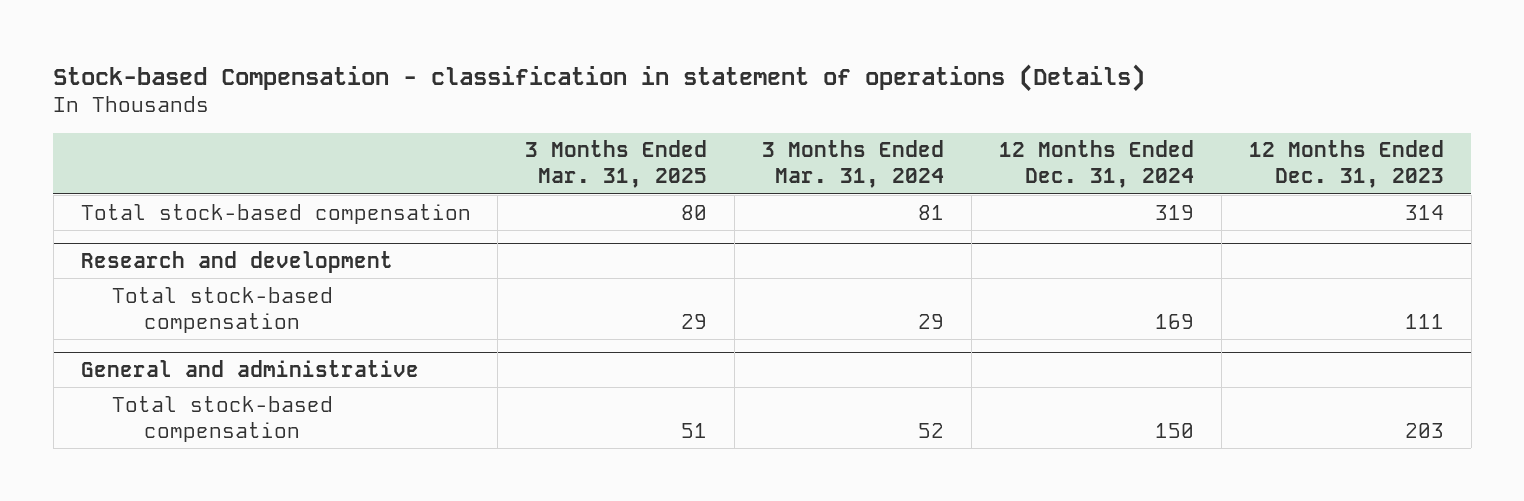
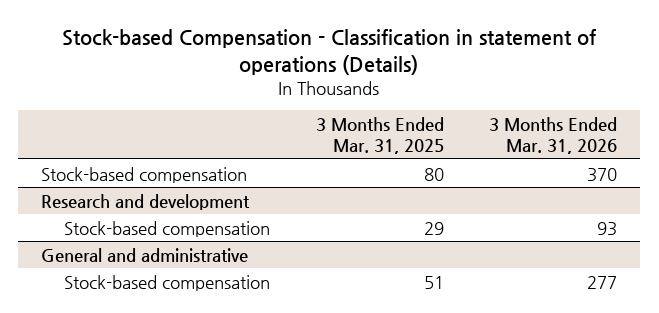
- Stock-based Compensation - classification in statement of operations (Details)
+ Stock-based Compensation - Classification in statement of operations (Details)
- | 3 Months Ended Mar. 31, 2025 | 3 Months Ended Mar. 31, 2024 | 12 Months Ended Dec. 31, 2024 | 12 Months Ended Dec. 31, 2023
+ | 3 Months Ended Mar. 31, 2025 | 3 Months Ended Mar. 31, 2026
- Total stock-based compensation | 80 | 81 | 319 | 314
+ Stock-based compensation | 80 | 370
@ Research and development
- Total stock-based compensation | 29 | 29 | 169 | 111
+ Stock-based compensation | 29 | 93
@ General and administrative
- Total stock-based compensation | 51 | 52 | 150 | 203
+ Stock-based compensation | 51 | 277

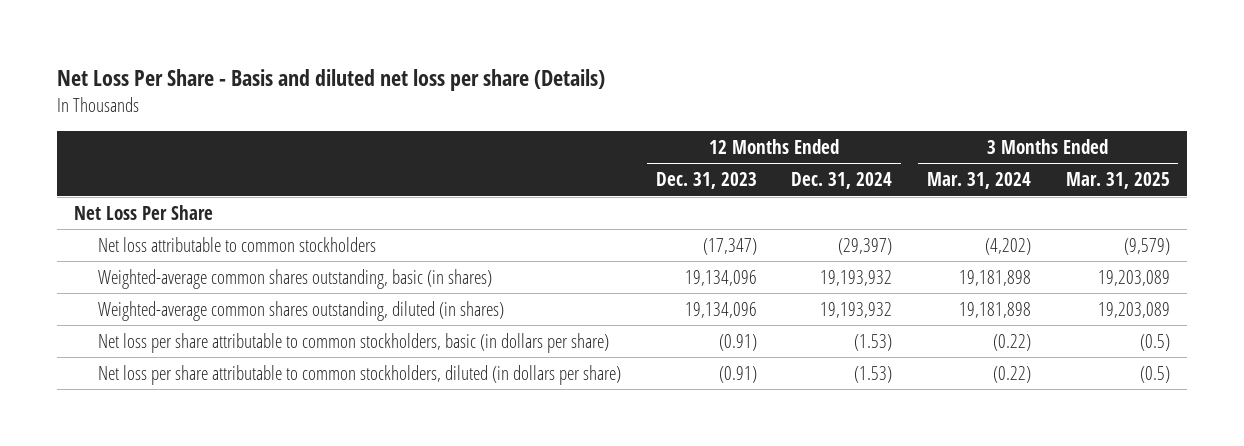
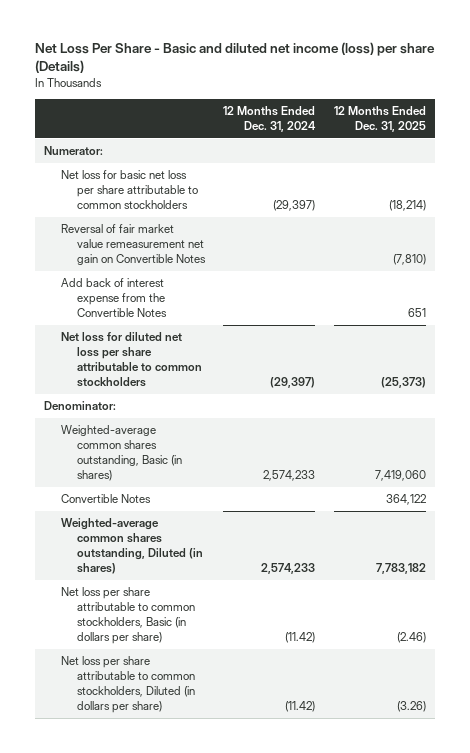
- Net Loss Per Share - Basis and diluted net loss per share (Details)
+ Net Loss Per Share - Basic and diluted net income (loss) per share (Details)
- | 12 Months Ended Dec. 31, 2023 | 12 Months Ended Dec. 31, 2024 | 3 Months Ended Mar. 31, 2024 | 3 Months Ended Mar. 31, 2025
+ | 12 Months Ended Dec. 31, 2024 | 12 Months Ended Dec. 31, 2025
- Net Loss Per Share
- Net loss attributable to common stockholders | (17,347) | (29,397) | (4,202) | (9,579)
- Weighted-average common shares outstanding, basic (in shares) | 19,134,096 | 19,193,932 | 19,181,898 | 19,203,089
- Weighted-average common shares outstanding, diluted (in shares) | 19,134,096 | 19,193,932 | 19,181,898 | 19,203,089
- Net loss per share attributable to common stockholders, basic (in dollars per share) | (0.91) | (1.53) | (0.22) | (0.5)
- Net loss per share attributable to common stockholders, diluted (in dollars per share) | (0.91) | (1.53) | (0.22) | (0.5)
+ Numerator:
+ Net loss for basic net loss per share attributable to common stockholders | (29,397) | (18,214)
+ Reversal of fair market value remeasurement net gain on Convertible Notes | | (7,810)
+ Add back of interest expense from the Convertible Notes | | 651
+ Net loss for diluted net loss per share attributable to common stockholders | (29,397) | (25,373)
+ Denominator:
+ Weighted-average common shares outstanding, Basic (in shares) | 2,574,233 | 7,419,060
+ Convertible Notes | | 364,122
+ Weighted-average common shares outstanding, Diluted (in shares) | 2,574,233 | 7,783,182
+ Net loss per share attributable to common stockholders, Basic (in dollars per share) | (11.42) | (2.46)
+ Net loss per share attributable to common stockholders, Diluted (in dollars per share) | (11.42) | (3.26)

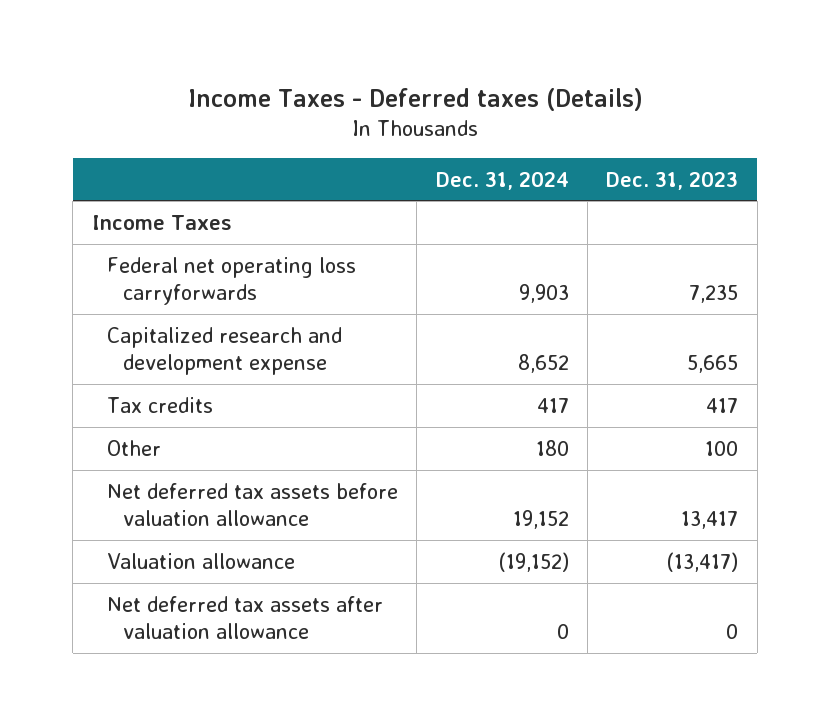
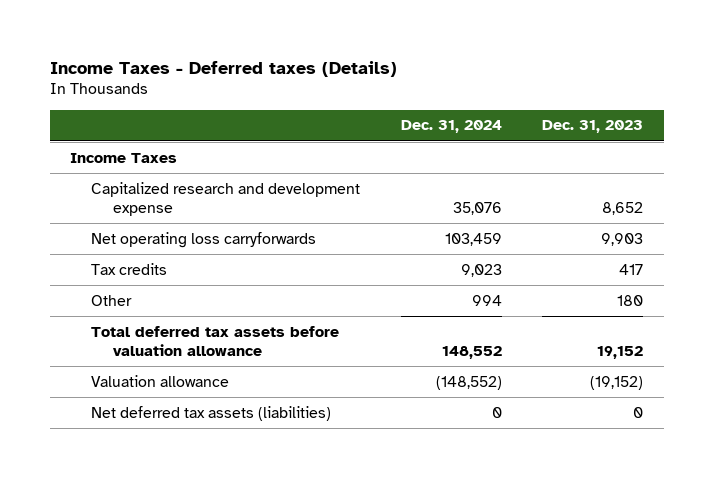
- Federal net operating loss carryforwards | 9,903 | 7,235
- Capitalized research and development expense | 8,652 | 5,665
- Tax credits | 417 | 417
- Other | 180 | 100
- Net deferred tax assets before valuation allowance | 19,152 | 13,417
- Valuation allowance | (19,152) | (13,417)
- Net deferred tax assets after valuation allowance | 0 | 0
+ Capitalized research and development expense | 35,076 | 8,652
+ Net operating loss carryforwards | 103,459 | 9,903
+ Tax credits | 9,023 | 417
+ Other | 994 | 180
+ Total deferred tax assets before valuation allowance | 148,552 | 19,152
+ Valuation allowance | (148,552) | (19,152)
+ Net deferred tax assets (liabilities) | 0 | 0

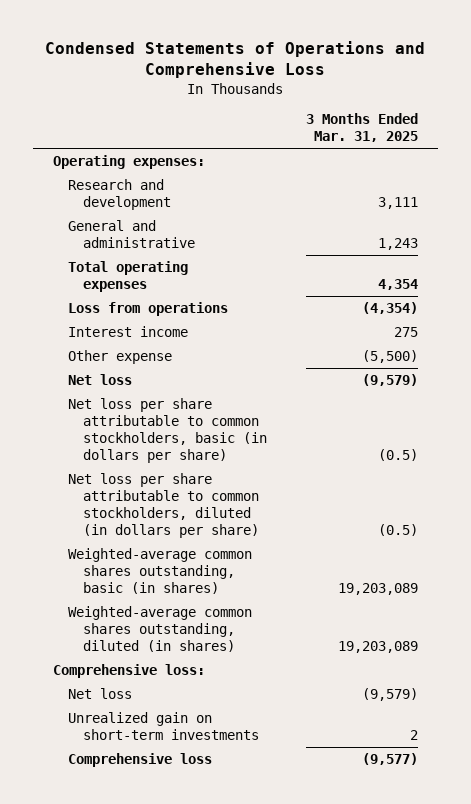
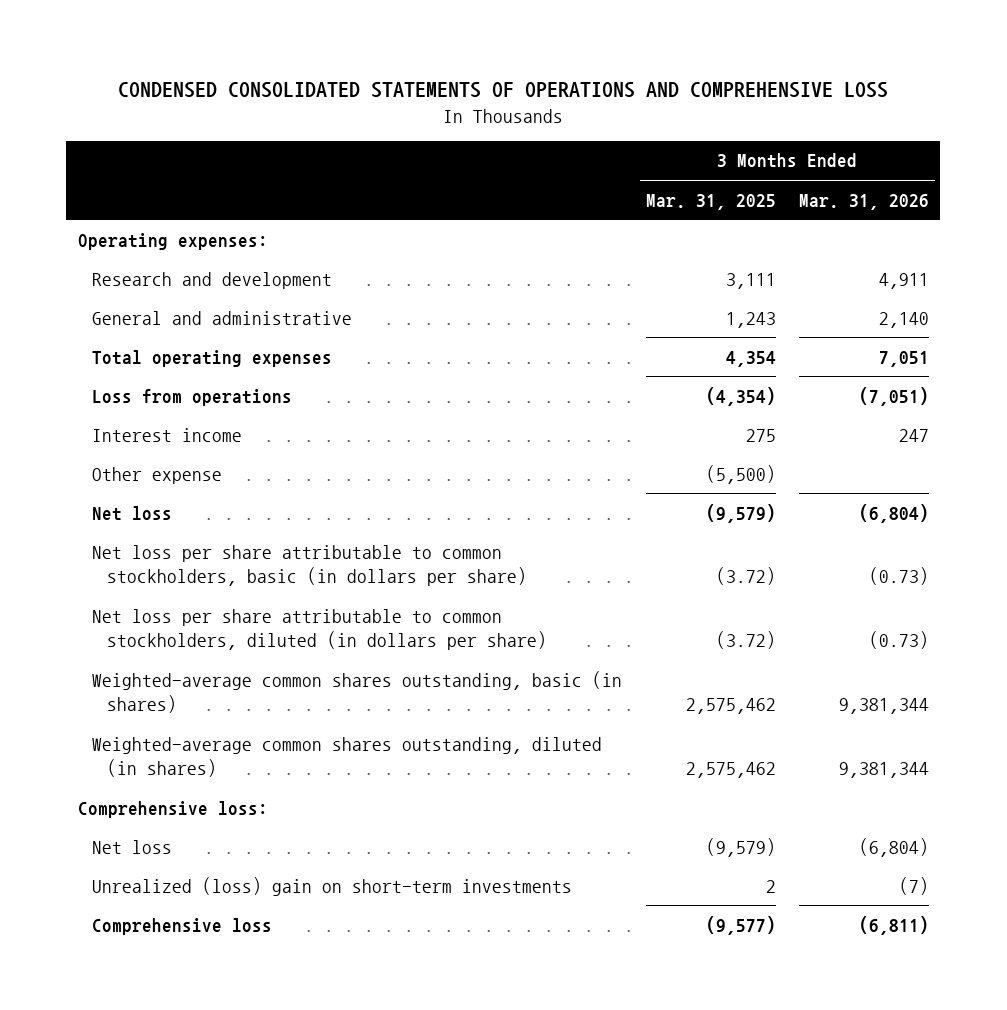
- Condensed Statements of Operations and Comprehensive Loss
+ CONDENSED CONSOLIDATED STATEMENTS OF OPERATIONS AND COMPREHENSIVE LOSS
- | 3 Months Ended Mar. 31, 2025
+ | 3 Months Ended Mar. 31, 2025 | 3 Months Ended Mar. 31, 2026
- Net loss per share attributable to common stockholders, basic (in dollars per share) | (0.5)
- Net loss per share attributable to common stockholders, diluted (in dollars per share) | (0.5)
- Weighted-average common shares outstanding, basic (in shares) | 19,203,089
- Weighted-average common shares outstanding, diluted (in shares) | 19,203,089
+ Net loss per share attributable to common stockholders, basic (in dollars per share) | (3.72) | (0.73)
+ Net loss per share attributable to common stockholders, diluted (in dollars per share) | (3.72) | (0.73)
+ Weighted-average common shares outstanding, basic (in shares) | 2,575,462 | 9,381,344
+ Weighted-average common shares outstanding, diluted (in shares) | 2,575,462 | 9,381,344
- Unrealized gain on short-term investments | 2
+ Unrealized (loss) gain on short-term investments | 2 | (7)

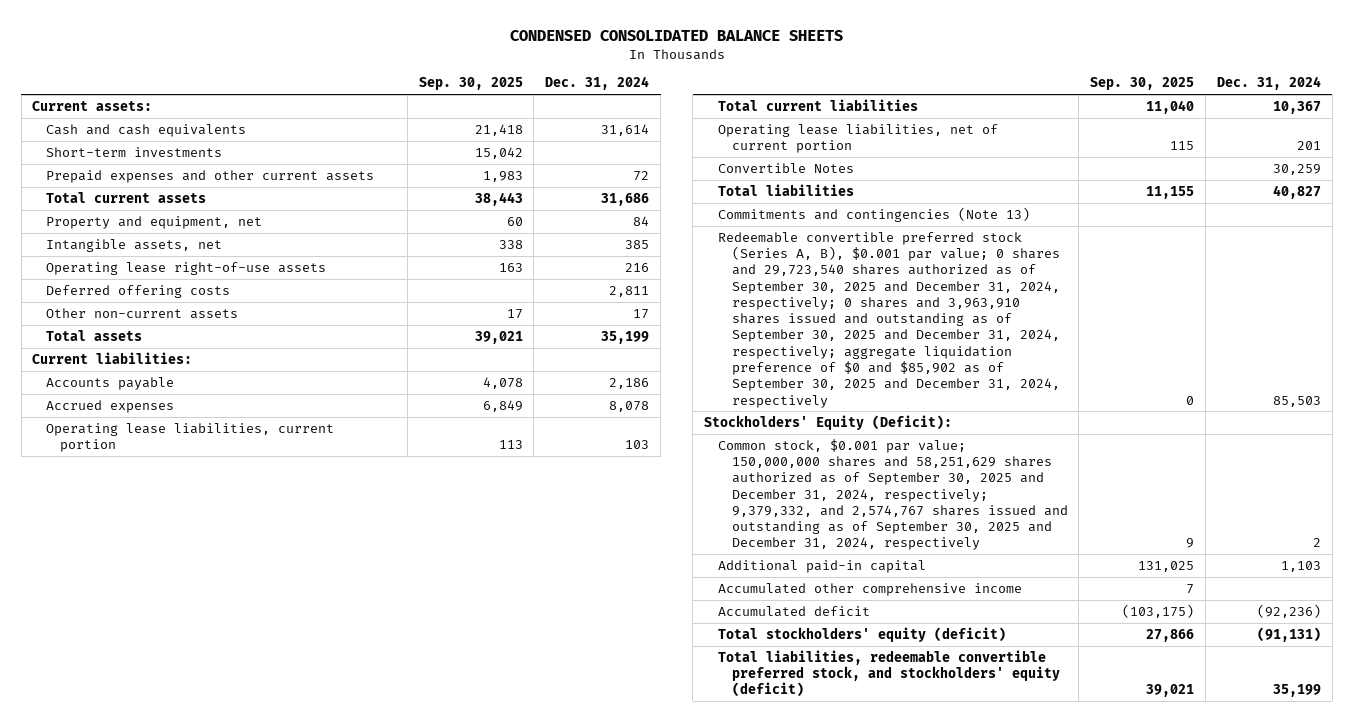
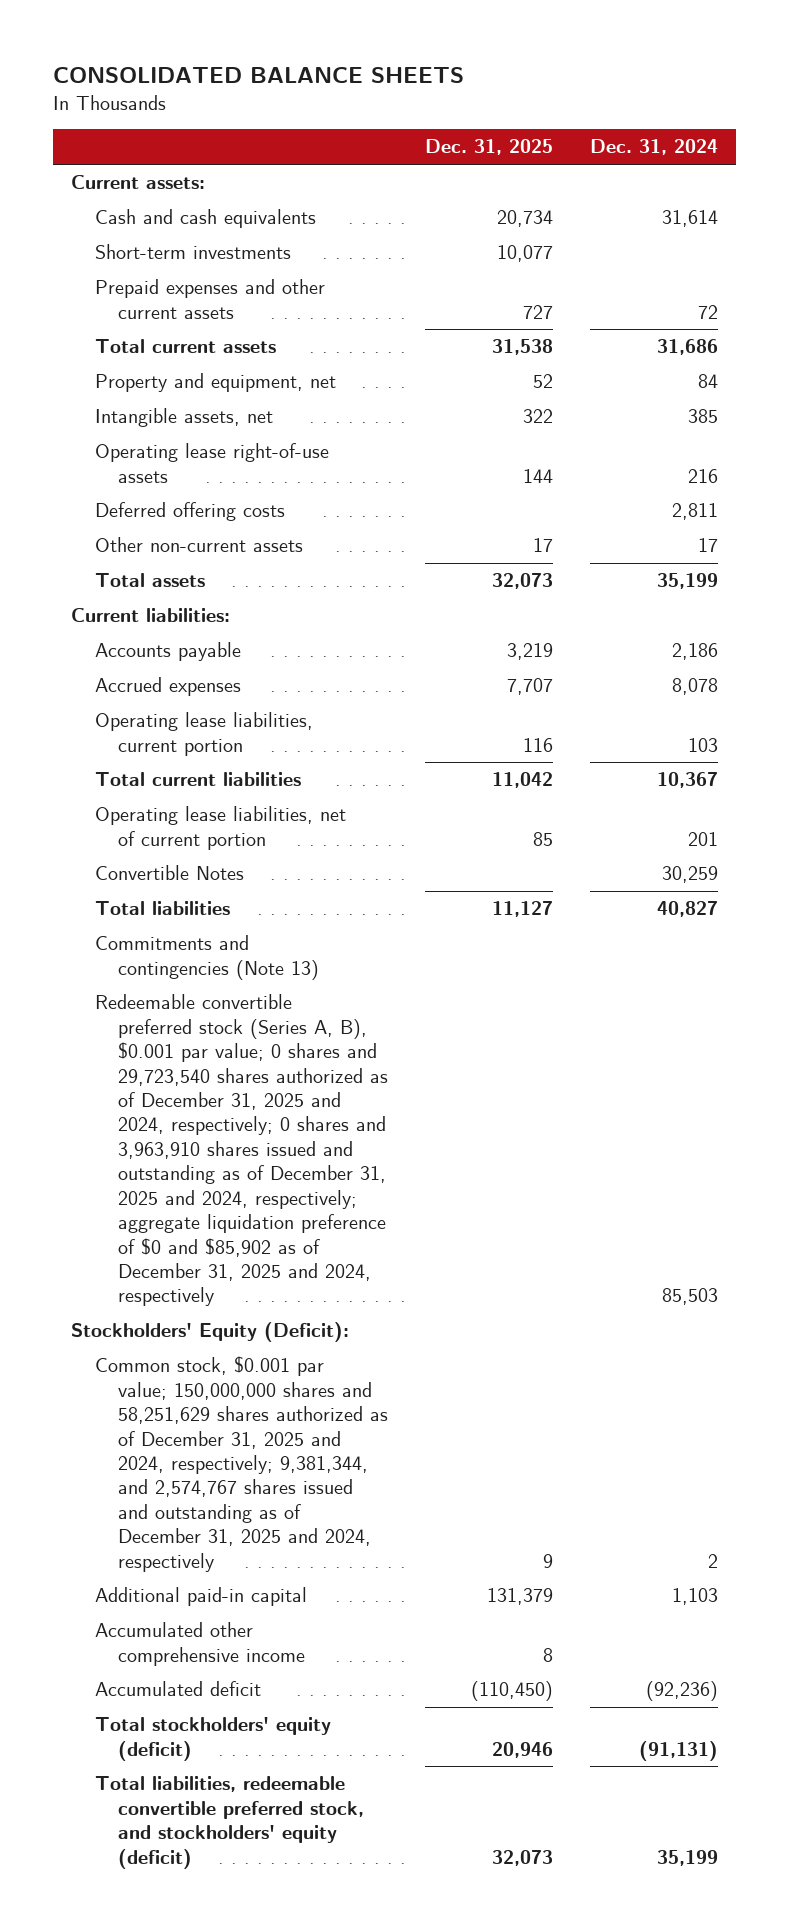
- CONDENSED CONSOLIDATED BALANCE SHEETS
+ CONSOLIDATED BALANCE SHEETS
- | Sep. 30, 2025 | Dec. 31, 2024
+ | Dec. 31, 2025 | Dec. 31, 2024
- Redeemable convertible preferred stock (Series A, B), $0.001 par value; 0 shares and 29,723,540 shares authorized as of September 30, 2025 and December 31, 2024, respectively; 0 shares and 3,963,910 shares issued and outstanding as of September 30, 2025 and December 31, 2024, respectively; aggregate liquidation preference of $0 and $85,902 as of September 30, 2025 and December 31, 2024, respectively | 0 | 85,503
+ Redeemable convertible preferred stock (Series A, B), $0.001 par value; 0 shares and 29,723,540 shares authorized as of December 31, 2025 and 2024, respectively; 0 shares and 3,963,910 shares issued and outstanding as of December 31, 2025 and 2024, respectively; aggregate liquidation preference of $0 and $85,902 as of December 31, 2025 and 2024, respectively | | 85,503
- Common stock, $0.001 par value; 150,000,000 shares and 58,251,629 shares authorized as of September 30, 2025 and December 31, 2024, respectively; 9,379,332, and 2,574,767 shares issued and outstanding as of September 30, 2025 and December 31, 2024, respectively | 9 | 2
+ Common stock, $0.001 par value; 150,000,000 shares and 58,251,629 shares authorized as of December 31, 2025 and 2024, respectively; 9,381,344, and 2,574,767 shares issued and outstanding as of December 31, 2025 and 2024, respectively | 9 | 2

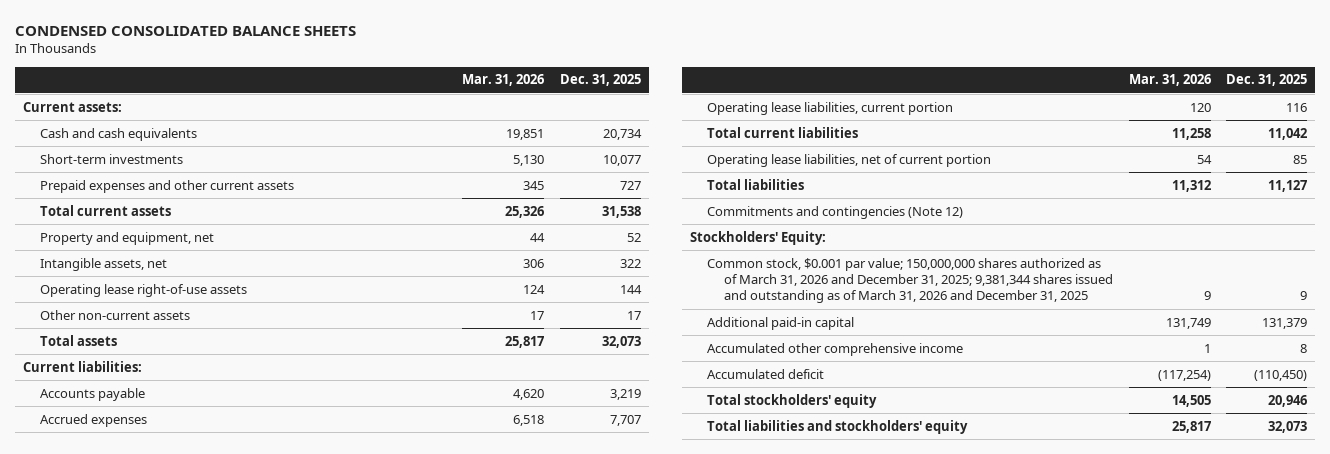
- CONSOLIDATED BALANCE SHEETS
+ CONDENSED CONSOLIDATED BALANCE SHEETS
- | Dec. 31, 2025 | Dec. 31, 2024
+ | Mar. 31, 2026 | Dec. 31, 2025
- Deferred offering costs | | 2,811
- Convertible Notes | | 30,259
- Commitments and contingencies (Note 13)
- Redeemable convertible preferred stock (Series A, B), $0.001 par value; 0 shares and 29,723,540 shares authorized as of December 31, 2025 and 2024, respectively; 0 shares and 3,963,910 shares issued and outstanding as of December 31, 2025 and 2024, respectively; aggregate liquidation preference of $0 and $85,902 as of December 31, 2025 and 2024, respectively | | 85,503
- Stockholders' Equity (Deficit):
- Common stock, $0.001 par value; 150,000,000 shares and 58,251,629 shares authorized as of December 31, 2025 and 2024, respectively; 9,381,344, and 2,574,767 shares issued and outstanding as of December 31, 2025 and 2024, respectively | 9 | 2
+ Commitments and contingencies (Note 12)
+ Stockholders' Equity:
+ Common stock, $0.001 par value; 150,000,000 shares authorized as of March 31, 2026 and December 31, 2025; 9,381,344 shares issued and outstanding as of March 31, 2026 and December 31, 2025 | 9 | 9
- Total stockholders' equity (deficit) | 20,946 | (91,131)
- Total liabilities, redeemable convertible preferred stock, and stockholders' equity (deficit) | 32,073 | 35,199
+ Total stockholders' equity | 14,505 | 20,946
+ Total liabilities and stockholders' equity | 25,817 | 32,073

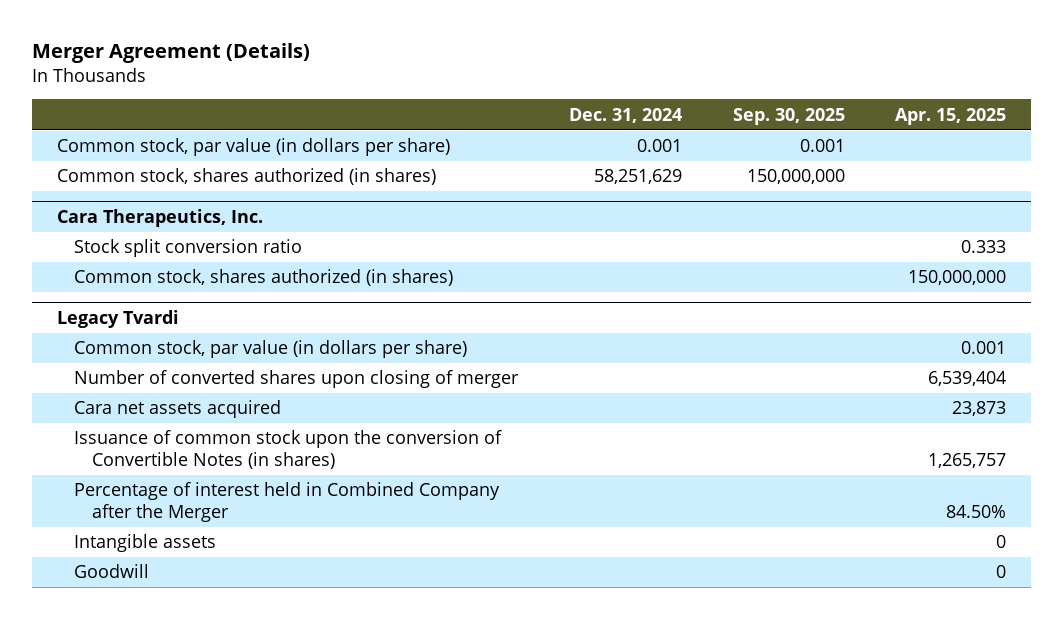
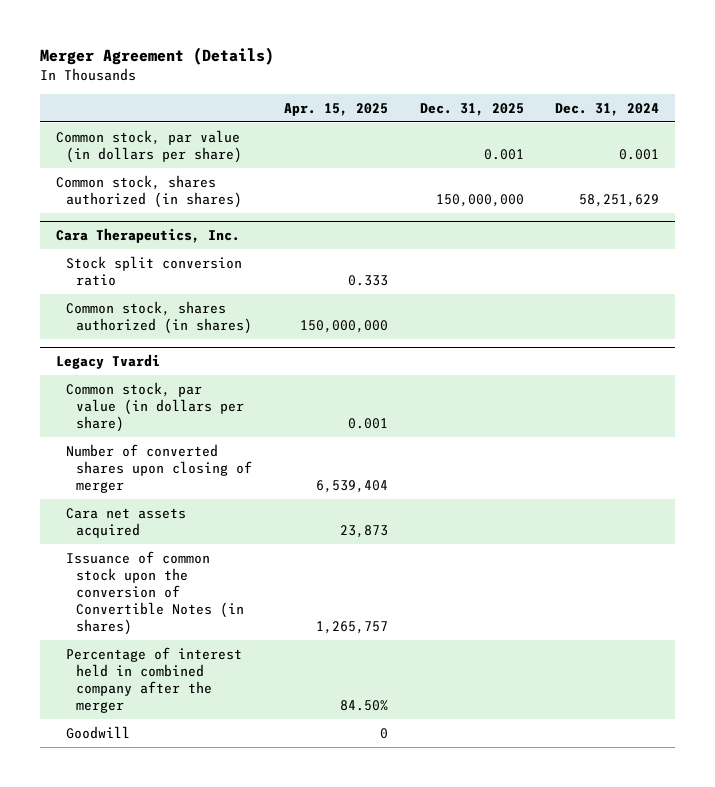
- | Dec. 31, 2024 | Sep. 30, 2025 | Apr. 15, 2025
+ | Apr. 15, 2025 | Dec. 31, 2025 | Dec. 31, 2024
@ Legacy Tvardi
- Percentage of interest held in Combined Company after the Merger | | | 84.50%
- Intangible assets | | | 0
+ Percentage of interest held in combined company after the merger | 84.50% | |

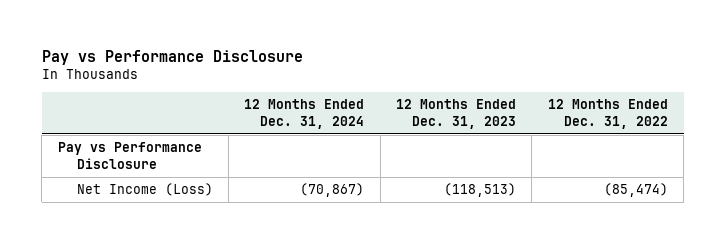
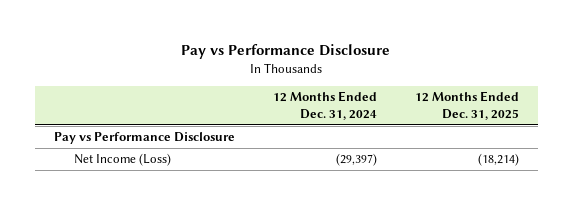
- | 12 Months Ended Dec. 31, 2024 | 12 Months Ended Dec. 31, 2023 | 12 Months Ended Dec. 31, 2022
+ | 12 Months Ended Dec. 31, 2024 | 12 Months Ended Dec. 31, 2025
- Net Income (Loss) | (70,867) | (118,513) | (85,474)
+ Net Income (Loss) | (29,397) | (18,214)

